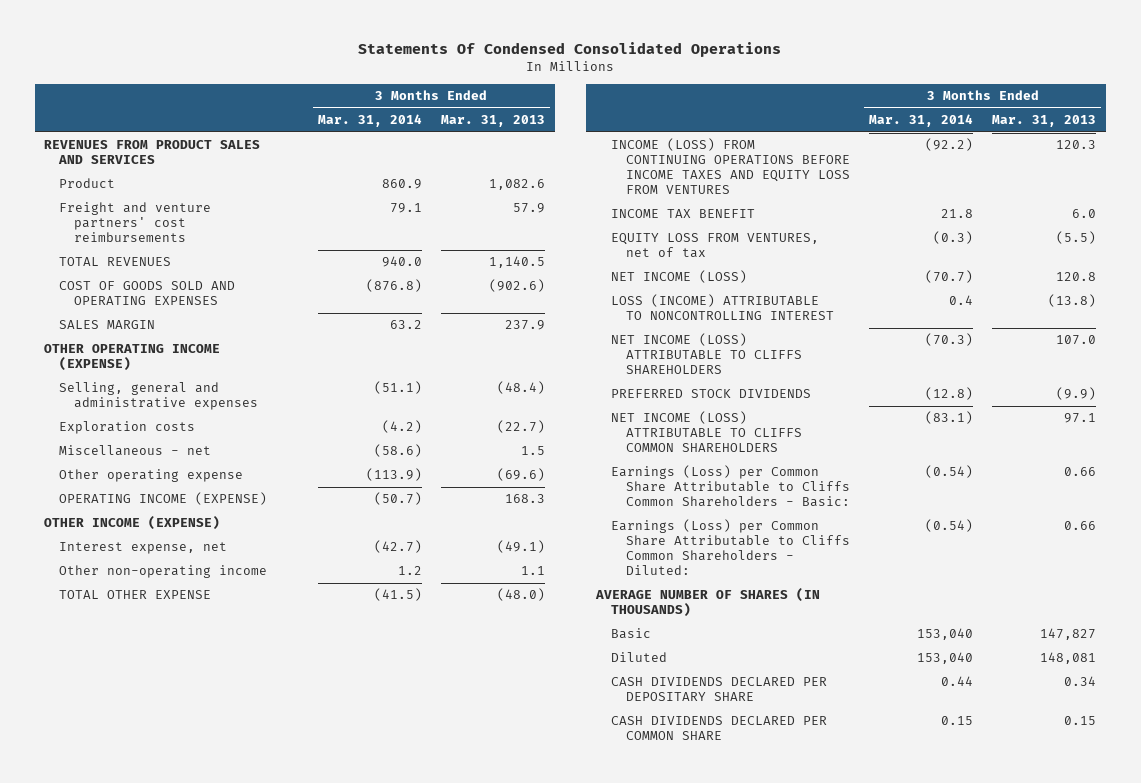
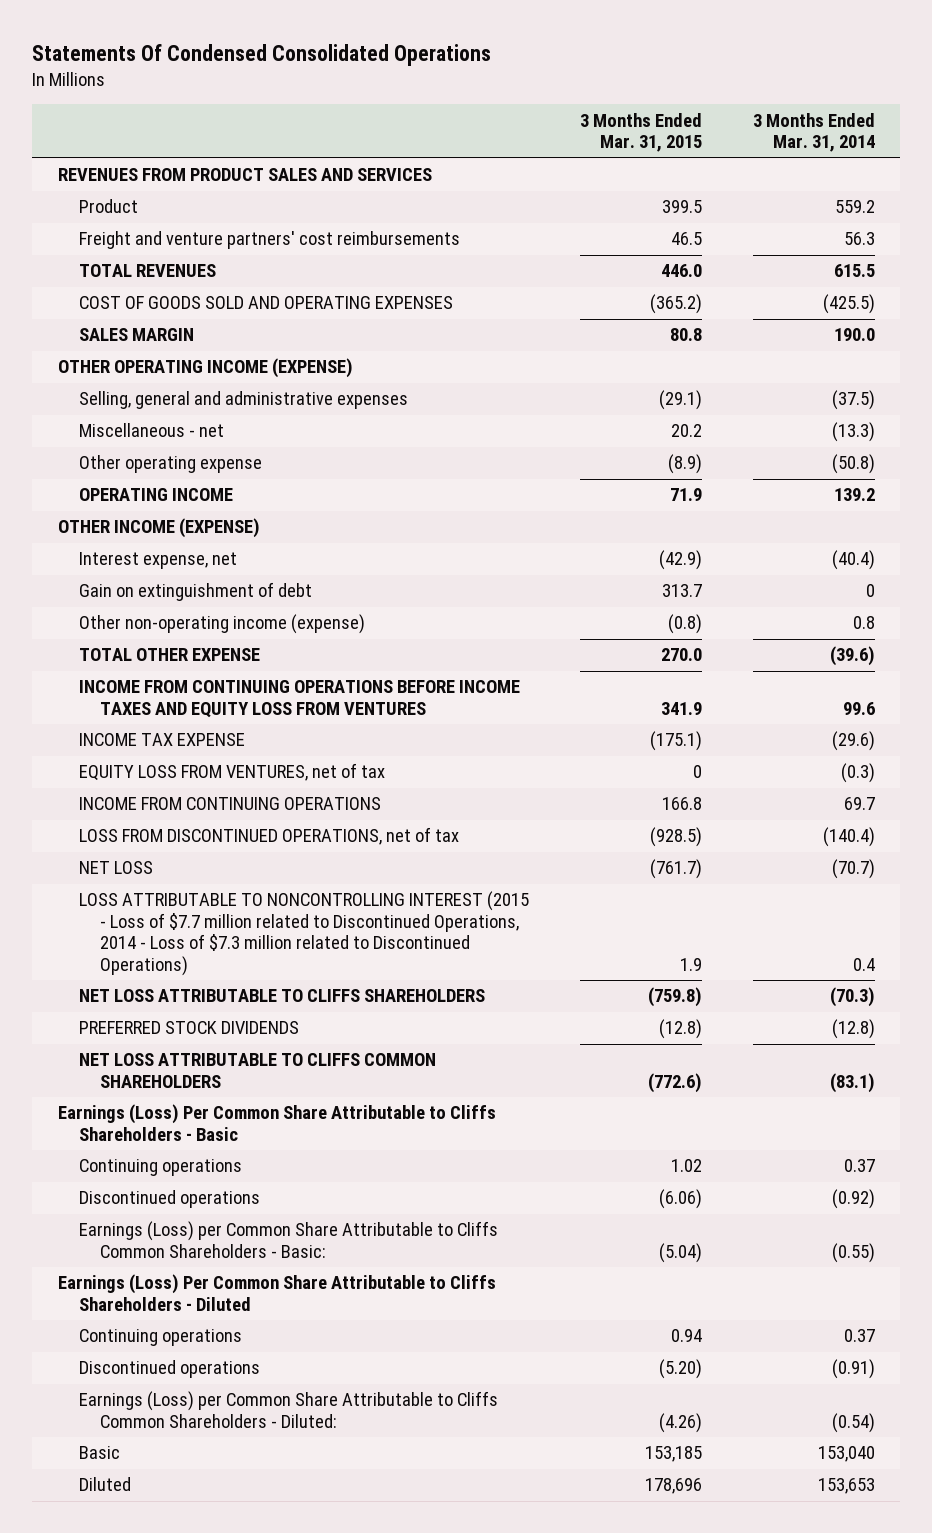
- | 3 Months Ended Mar. 31, 2014 | 3 Months Ended Mar. 31, 2013
+ | 3 Months Ended Mar. 31, 2015 | 3 Months Ended Mar. 31, 2014
- Product | 860.9 | 1,082.6
- Freight and venture partners' cost reimbursements | 79.1 | 57.9
- TOTAL REVENUES | 940.0 | 1,140.5
- COST OF GOODS SOLD AND OPERATING EXPENSES | (876.8) | (902.6)
- SALES MARGIN | 63.2 | 237.9
+ Product | 399.5 | 559.2
+ Freight and venture partners' cost reimbursements | 46.5 | 56.3
+ TOTAL REVENUES | 446.0 | 615.5
+ COST OF GOODS SOLD AND OPERATING EXPENSES | (365.2) | (425.5)
+ SALES MARGIN | 80.8 | 190.0
- Selling, general and administrative expenses | (51.1) | (48.4)
- Exploration costs | (4.2) | (22.7)
- Miscellaneous - net | (58.6) | 1.5
- Other operating expense | (113.9) | (69.6)
- OPERATING INCOME (EXPENSE) | (50.7) | 168.3
+ Selling, general and administrative expenses | (29.1) | (37.5)
+ Miscellaneous - net | 20.2 | (13.3)
+ Other operating expense | (8.9) | (50.8)
+ OPERATING INCOME | 71.9 | 139.2
- Interest expense, net | (42.7) | (49.1)
- Other non-operating income | 1.2 | 1.1
- TOTAL OTHER EXPENSE | (41.5) | (48.0)
- INCOME (LOSS) FROM CONTINUING OPERATIONS BEFORE INCOME TAXES AND EQUITY LOSS FROM VENTURES | (92.2) | 120.3
- INCOME TAX BENEFIT | 21.8 | 6.0
+ Interest expense, net | (42.9) | (40.4)
+ Gain on extinguishment of debt | 313.7 | 0
+ Other non-operating income (expense) | (0.8) | 0.8
+ TOTAL OTHER EXPENSE | 270.0 | (39.6)
+ INCOME FROM CONTINUING OPERATIONS BEFORE INCOME TAXES AND EQUITY LOSS FROM VENTURES | 341.9 | 99.6
+ INCOME TAX EXPENSE | (175.1) | (29.6)
- NET INCOME (LOSS) | (70.7) | 120.8
- LOSS (INCOME) ATTRIBUTABLE TO NONCONTROLLING INTEREST | 0.4 | (13.8)
- NET INCOME (LOSS) ATTRIBUTABLE TO CLIFFS SHAREHOLDERS | (70.3) | 107.0
+ INCOME FROM CONTINUING OPERATIONS | 166.8 | 69.7
+ LOSS FROM DISCONTINUED OPERATIONS, net of tax | (928.5) | (140.4)
+ NET LOSS | (761.7) | (70.7)
+ LOSS ATTRIBUTABLE TO NONCONTROLLING INTEREST (2015 - Loss of $7.7 million related to Discontinued Operations, 2014 - Loss of $7.3 million related to Discontinued Operations) | 1.9 | 0.4
+ NET LOSS ATTRIBUTABLE TO CLIFFS SHAREHOLDERS | (759.8) | (70.3)
- NET INCOME (LOSS) ATTRIBUTABLE TO CLIFFS COMMON SHAREHOLDERS | (83.1) | 97.1
- Earnings (Loss) per Common Share Attributable to Cliffs Common Shareholders - Basic: | (0.54) | 0.66
+ NET LOSS ATTRIBUTABLE TO CLIFFS COMMON SHAREHOLDERS | (772.6) | (83.1)
+ Earnings (Loss) Per Common Share Attributable to Cliffs Shareholders - Basic
+ Continuing operations | 1.02 | 0.37
+ Discontinued operations | (6.06) | (0.92)
+ Earnings (Loss) per Common Share Attributable to Cliffs Common Shareholders - Basic: | (5.04) | (0.55)
+ Earnings (Loss) Per Common Share Attributable to Cliffs Shareholders - Diluted
+ Continuing operations | 0.94 | 0.37
+ Discontinued operations | (5.20) | (0.91)
- AVERAGE NUMBER OF SHARES (IN THOUSANDS)
- Diluted | 153,040 | 148,081
- CASH DIVIDENDS DECLARED PER DEPOSITARY SHARE | 0.44 | 0.34
- CASH DIVIDENDS DECLARED PER COMMON SHARE | 0.15 | 0.15
+ Diluted | 178,696 | 153,653

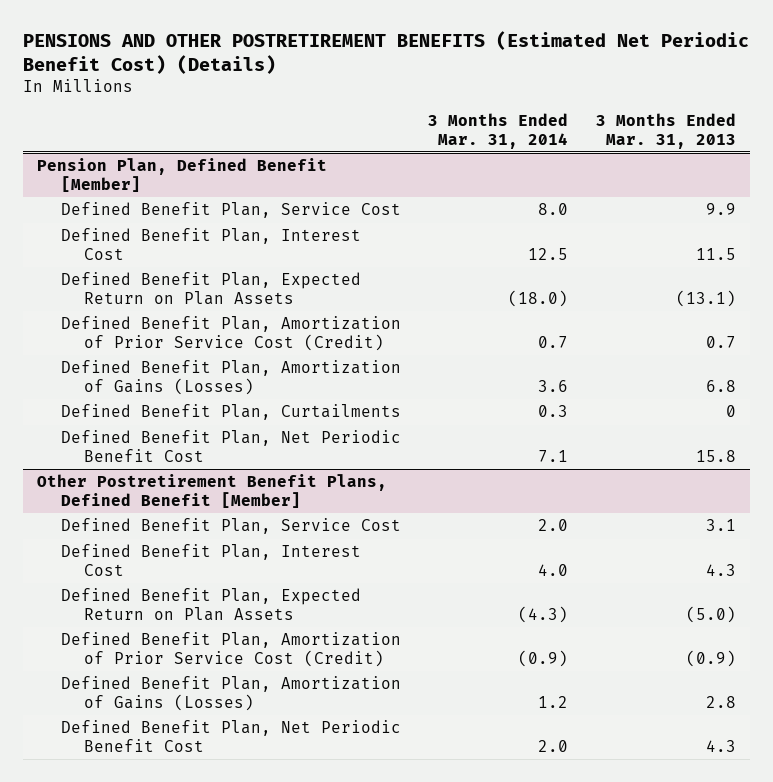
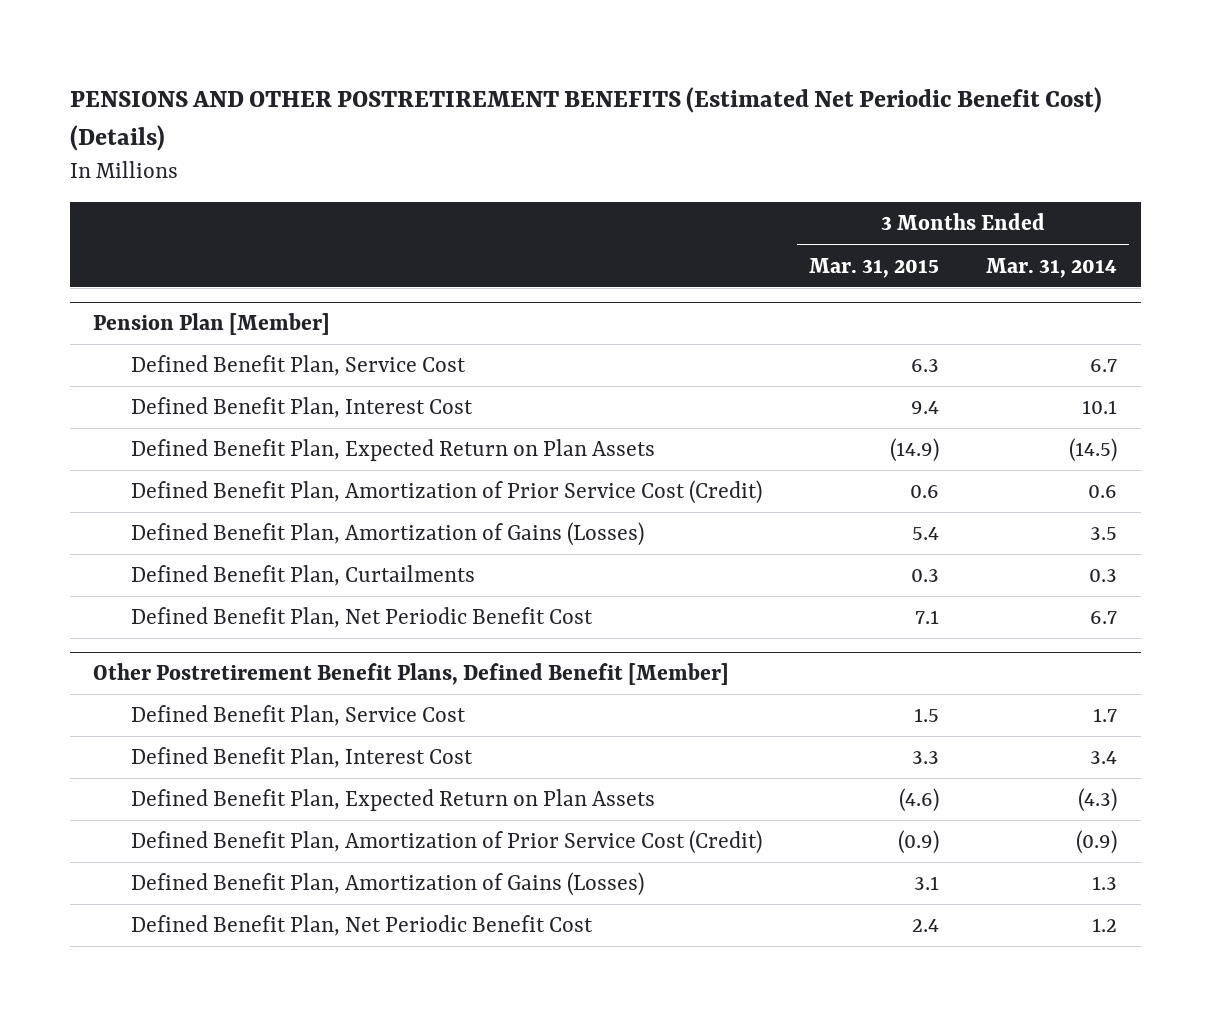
- | 3 Months Ended Mar. 31, 2014 | 3 Months Ended Mar. 31, 2013
+ | 3 Months Ended Mar. 31, 2015 | 3 Months Ended Mar. 31, 2014
- Pension Plan, Defined Benefit [Member]
- Defined Benefit Plan, Service Cost | 8.0 | 9.9
- Defined Benefit Plan, Interest Cost | 12.5 | 11.5
- Defined Benefit Plan, Expected Return on Plan Assets | (18.0) | (13.1)
- Defined Benefit Plan, Amortization of Prior Service Cost (Credit) | 0.7 | 0.7
- Defined Benefit Plan, Amortization of Gains (Losses) | 3.6 | 6.8
+ Pension Plan [Member]
+ Defined Benefit Plan, Service Cost | 6.3 | 6.7
+ Defined Benefit Plan, Interest Cost | 9.4 | 10.1
+ Defined Benefit Plan, Expected Return on Plan Assets | (14.9) | (14.5)
+ Defined Benefit Plan, Amortization of Prior Service Cost (Credit) | 0.6 | 0.6
+ Defined Benefit Plan, Amortization of Gains (Losses) | 5.4 | 3.5
- Defined Benefit Plan, Net Periodic Benefit Cost | 7.1 | 15.8
+ Defined Benefit Plan, Net Periodic Benefit Cost | 7.1 | 6.7
@ Other Postretirement Benefit Plans, Defined Benefit [Member]
- Defined Benefit Plan, Service Cost | 2.0 | 3.1
- Defined Benefit Plan, Interest Cost | 4.0 | 4.3
+ Defined Benefit Plan, Service Cost | 1.5 | 1.7
+ Defined Benefit Plan, Interest Cost | 3.3 | 3.4
- Defined Benefit Plan, Amortization of Gains (Losses) | 1.2 | 2.8
- Defined Benefit Plan, Net Periodic Benefit Cost | 2.0 | 4.3
+ Defined Benefit Plan, Amortization of Gains (Losses) | 3.1 | 1.3
+ Defined Benefit Plan, Net Periodic Benefit Cost | 2.4 | 1.2

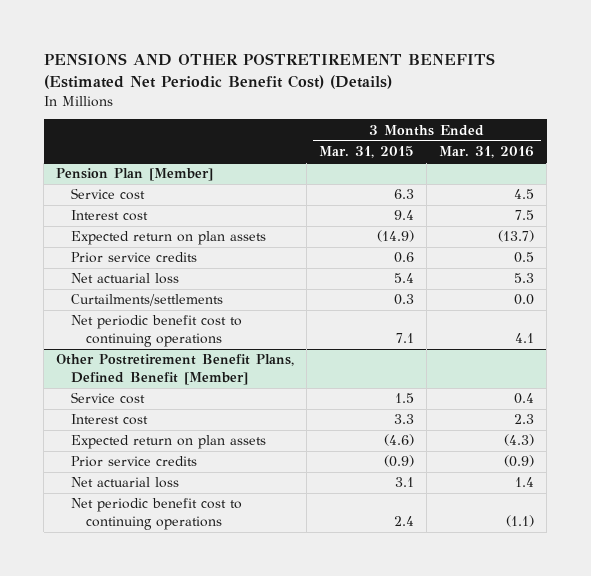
- | 3 Months Ended Mar. 31, 2015 | 3 Months Ended Mar. 31, 2014
+ | 3 Months Ended Mar. 31, 2015 | 3 Months Ended Mar. 31, 2016
@ Pension Plan [Member]
- Defined Benefit Plan, Service Cost | 6.3 | 6.7
- Defined Benefit Plan, Interest Cost | 9.4 | 10.1
- Defined Benefit Plan, Expected Return on Plan Assets | (14.9) | (14.5)
- Defined Benefit Plan, Amortization of Prior Service Cost (Credit) | 0.6 | 0.6
- Defined Benefit Plan, Amortization of Gains (Losses) | 5.4 | 3.5
- Defined Benefit Plan, Curtailments | 0.3 | 0.3
- Defined Benefit Plan, Net Periodic Benefit Cost | 7.1 | 6.7
+ Service cost | 6.3 | 4.5
+ Interest cost | 9.4 | 7.5
+ Expected return on plan assets | (14.9) | (13.7)
+ Prior service credits | 0.6 | 0.5
+ Net actuarial loss | 5.4 | 5.3
+ Curtailments/settlements | 0.3 | 0.0
+ Net periodic benefit cost to continuing operations | 7.1 | 4.1
@ Other Postretirement Benefit Plans, Defined Benefit [Member]
- Defined Benefit Plan, Service Cost | 1.5 | 1.7
- Defined Benefit Plan, Interest Cost | 3.3 | 3.4
- Defined Benefit Plan, Expected Return on Plan Assets | (4.6) | (4.3)
- Defined Benefit Plan, Amortization of Prior Service Cost (Credit) | (0.9) | (0.9)
- Defined Benefit Plan, Amortization of Gains (Losses) | 3.1 | 1.3
- Defined Benefit Plan, Net Periodic Benefit Cost | 2.4 | 1.2
+ Service cost | 1.5 | 0.4
+ Interest cost | 3.3 | 2.3
+ Expected return on plan assets | (4.6) | (4.3)
+ Prior service credits | (0.9) | (0.9)
+ Net actuarial loss | 3.1 | 1.4
+ Net periodic benefit cost to continuing operations | 2.4 | (1.1)

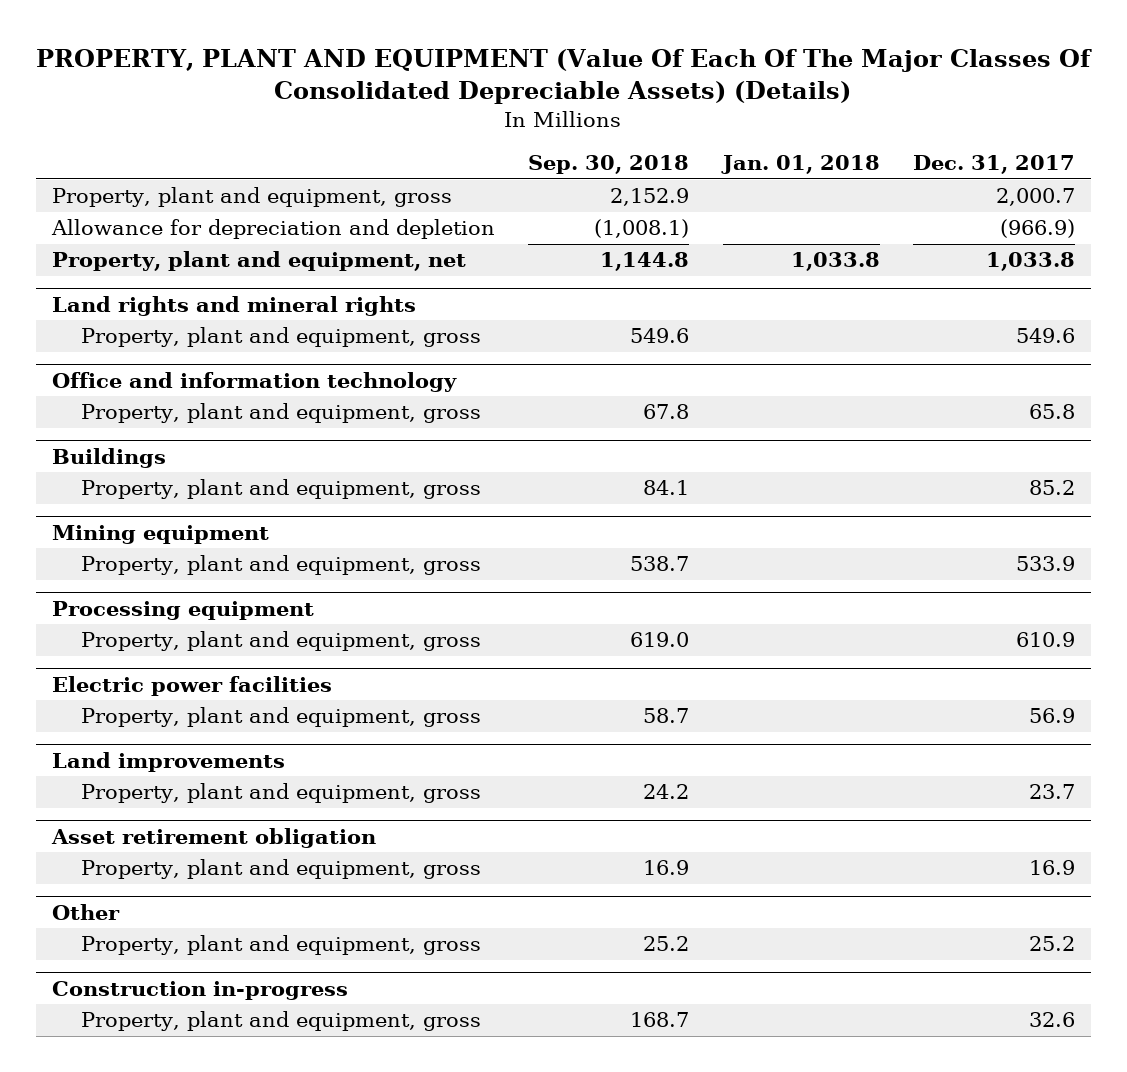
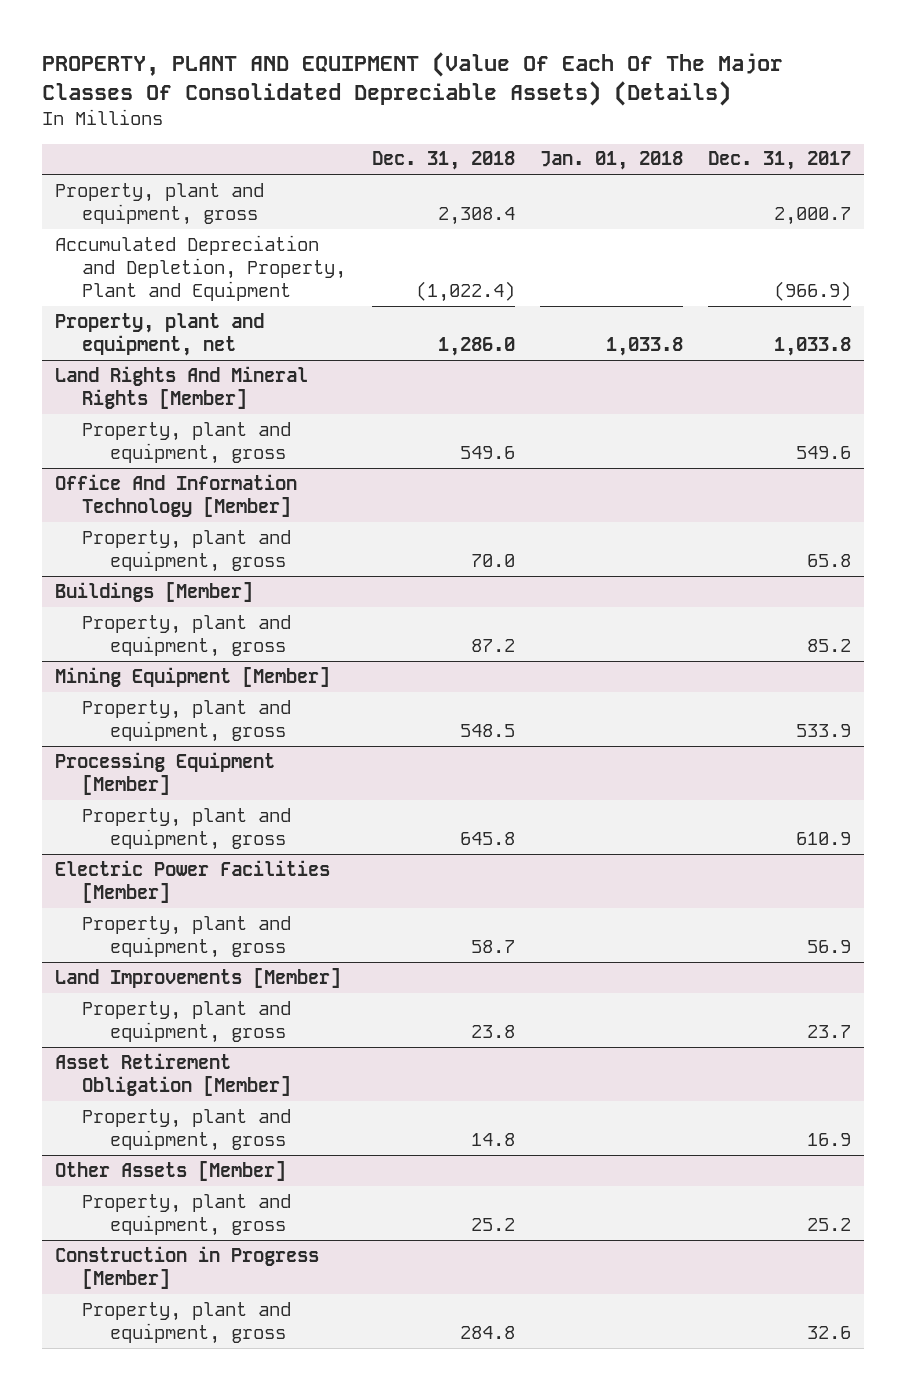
- | Sep. 30, 2018 | Jan. 01, 2018 | Dec. 31, 2017
+ | Dec. 31, 2018 | Jan. 01, 2018 | Dec. 31, 2017
- Allowance for depreciation and depletion | (1,008.1) | | (966.9)
+ Accumulated Depreciation and Depletion, Property, Plant and Equipment | (1,022.4) | | (966.9)
- Land rights and mineral rights
+ Land Rights And Mineral Rights [Member]
- Office and information technology
+ Office And Information Technology [Member]
- Buildings
+ Buildings [Member]
- Mining equipment
+ Mining Equipment [Member]
- Processing equipment
+ Processing Equipment [Member]
- Electric power facilities
+ Electric Power Facilities [Member]
- Land improvements
+ Land Improvements [Member]
- Asset retirement obligation
+ Asset Retirement Obligation [Member]
- Other
+ Other Assets [Member]
- Construction in-progress
+ Construction in Progress [Member]

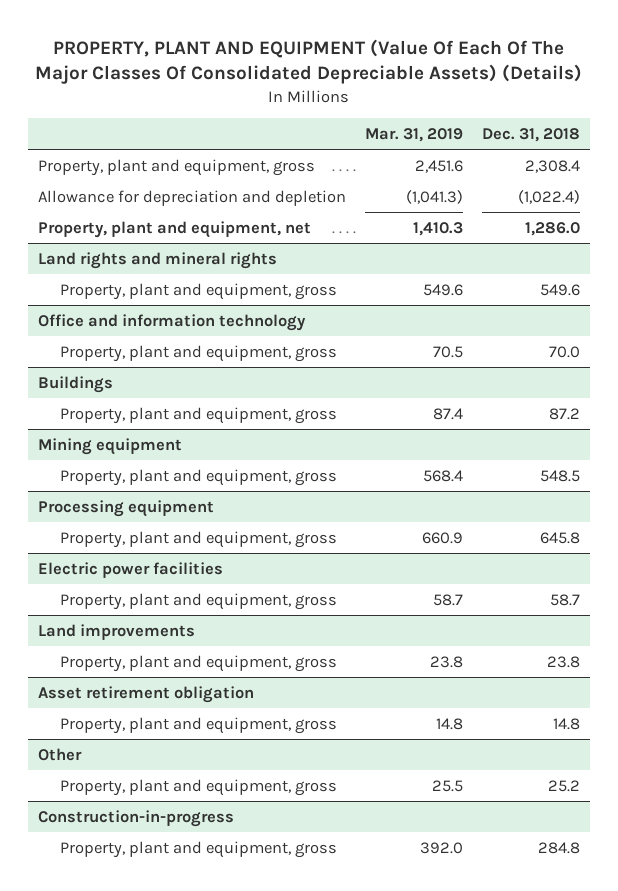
- | Dec. 31, 2018 | Jan. 01, 2018 | Dec. 31, 2017
+ | Mar. 31, 2019 | Dec. 31, 2018
- Accumulated Depreciation and Depletion, Property, Plant and Equipment | (1,022.4) | | (966.9)
+ Allowance for depreciation and depletion | (1,041.3) | (1,022.4)
- Land Rights And Mineral Rights [Member]
+ Land rights and mineral rights
- Office And Information Technology [Member]
+ Office and information technology
- Buildings [Member]
+ Buildings
- Mining Equipment [Member]
+ Mining equipment
- Processing Equipment [Member]
+ Processing equipment
- Electric Power Facilities [Member]
+ Electric power facilities
- Land Improvements [Member]
+ Land improvements
- Asset Retirement Obligation [Member]
+ Asset retirement obligation
- Other Assets [Member]
+ Other
- Construction in Progress [Member]
+ Construction-in-progress

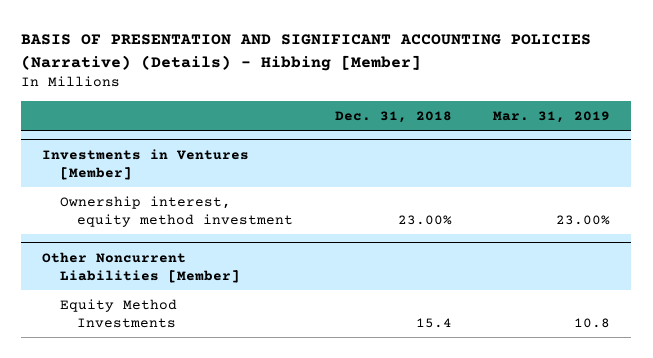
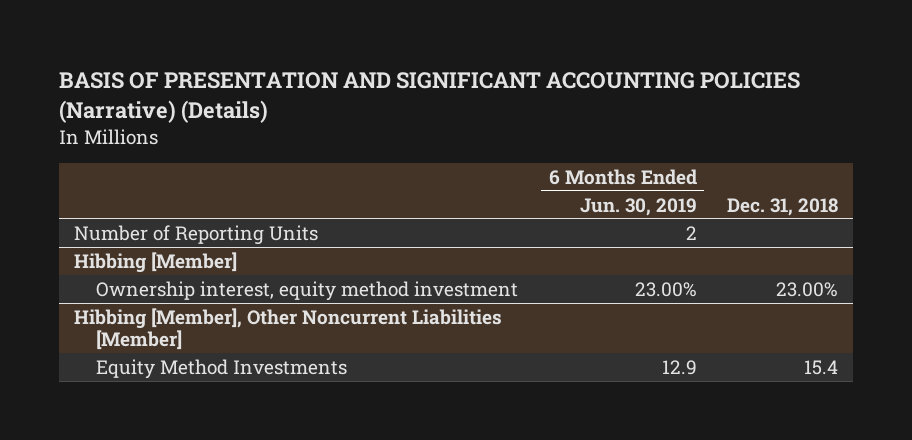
- BASIS OF PRESENTATION AND SIGNIFICANT ACCOUNTING POLICIES (Narrative) (Details) - Hibbing [Member]
+ BASIS OF PRESENTATION AND SIGNIFICANT ACCOUNTING POLICIES (Narrative) (Details)
- | Dec. 31, 2018 | Mar. 31, 2019
+ | 6 Months Ended Jun. 30, 2019 | Dec. 31, 2018
- Investments in Ventures [Member]
+ Number of Reporting Units | 2 |
+ Hibbing [Member]
- Other Noncurrent Liabilities [Member]
+ Hibbing [Member], Other Noncurrent Liabilities [Member]

